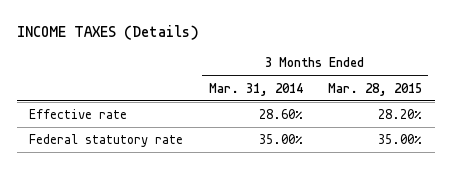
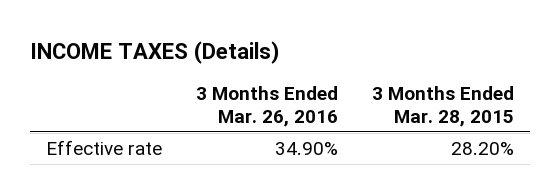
- | 3 Months Ended Mar. 31, 2014 | 3 Months Ended Mar. 28, 2015
+ | 3 Months Ended Mar. 26, 2016 | 3 Months Ended Mar. 28, 2015
- Federal statutory rate | 35.00% | 35.00%

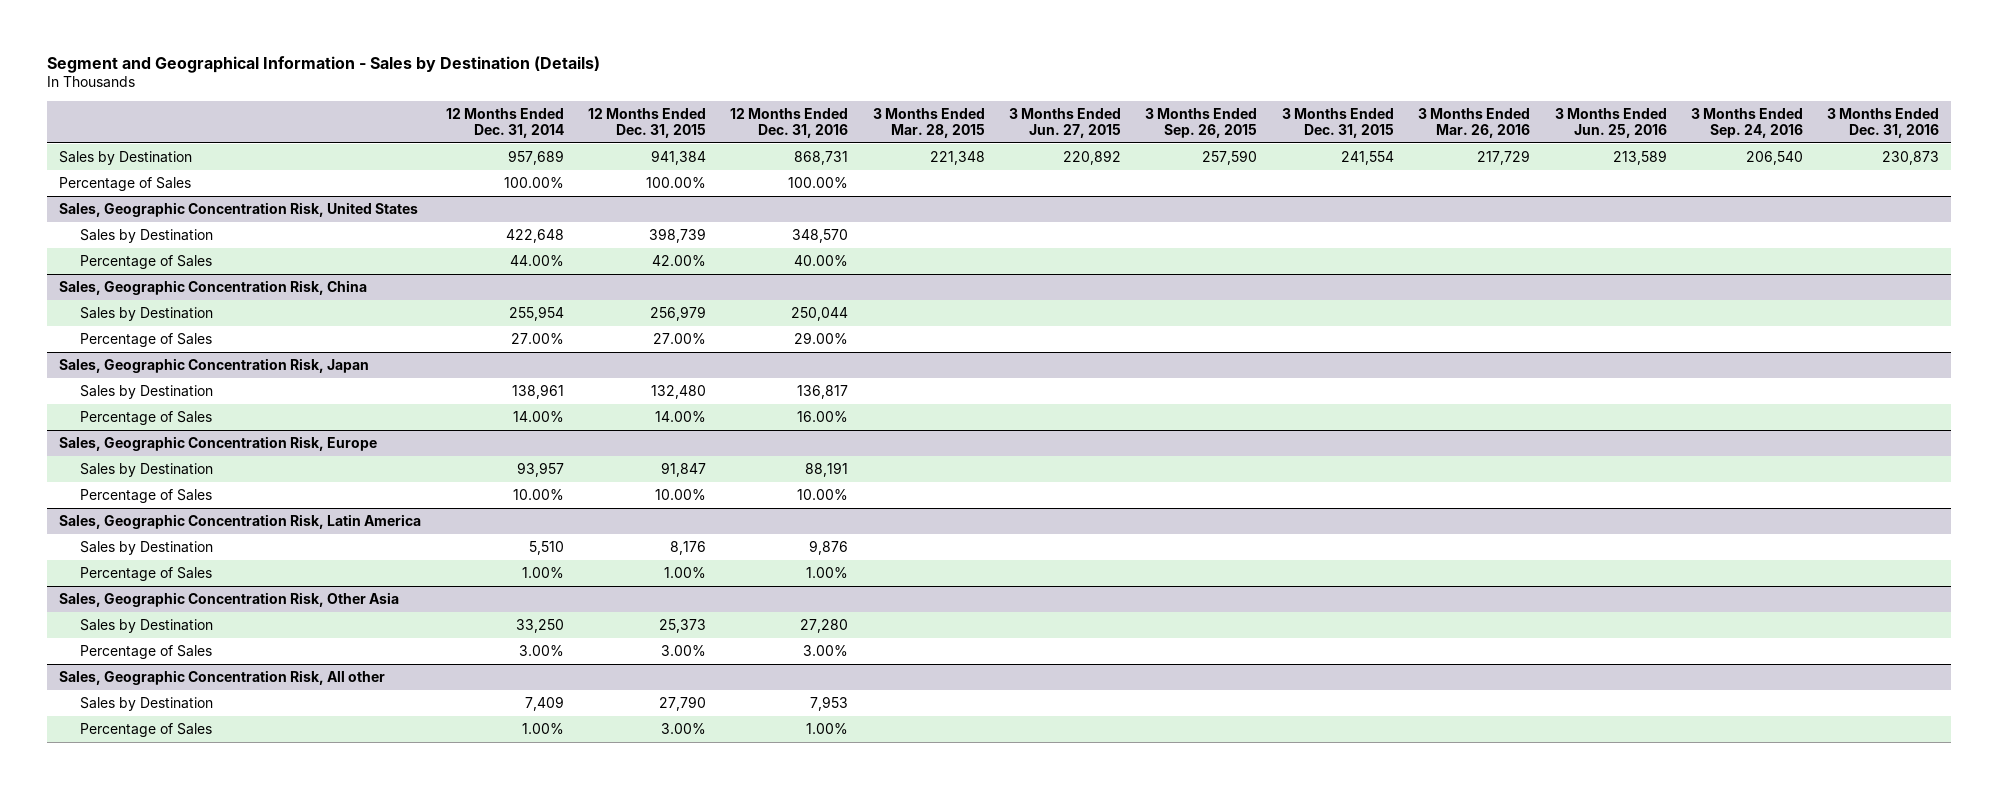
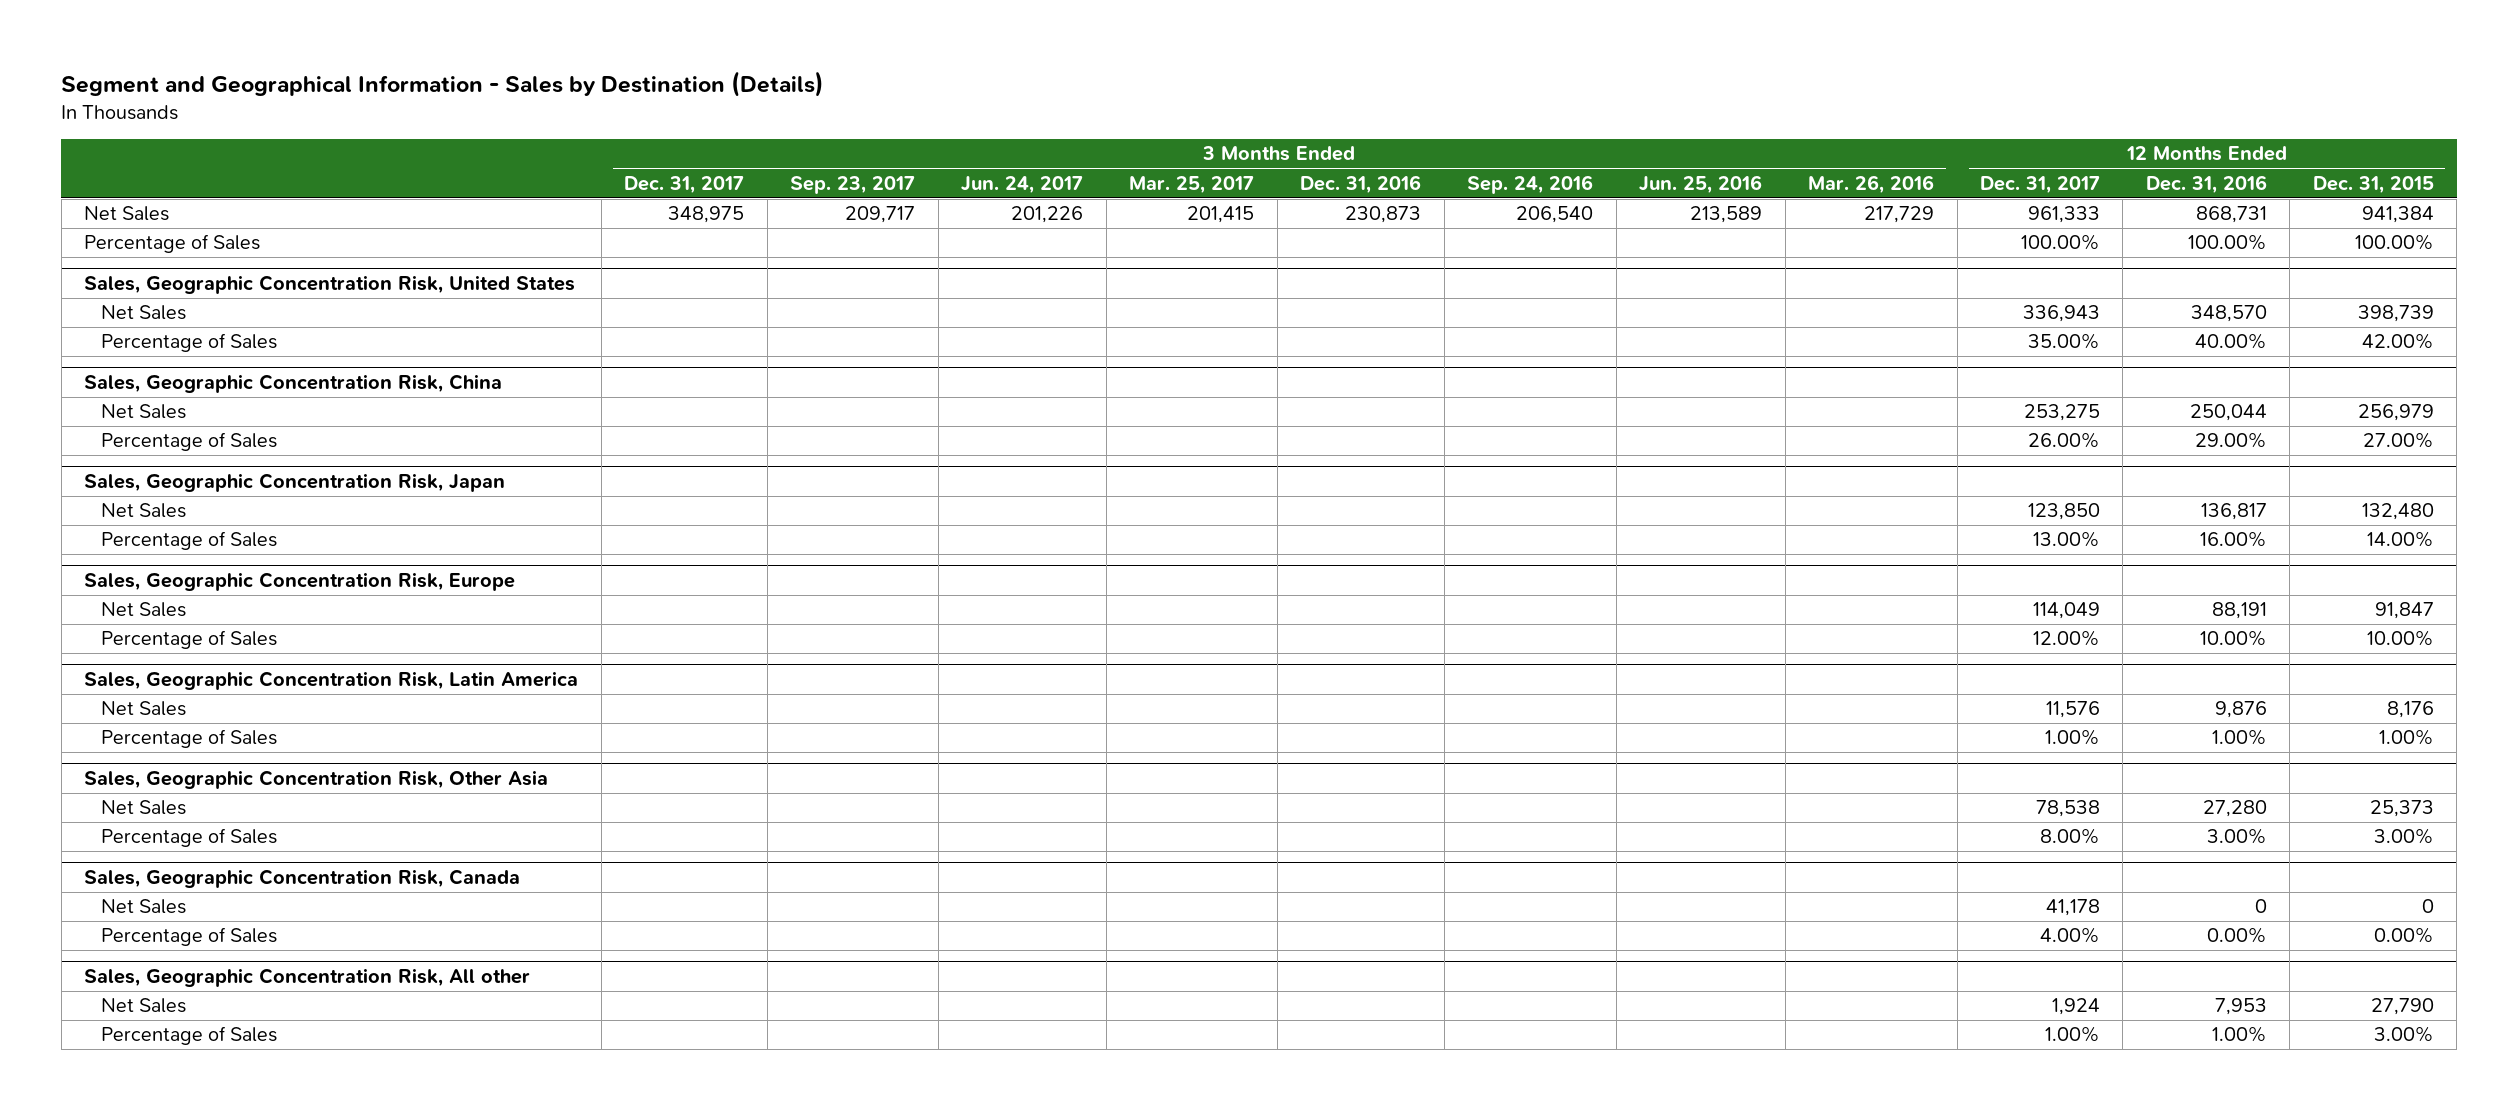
- | 12 Months Ended Dec. 31, 2014 | 12 Months Ended Dec. 31, 2015 | 12 Months Ended Dec. 31, 2016 | 3 Months Ended Mar. 28, 2015 | 3 Months Ended Jun. 27, 2015 | 3 Months Ended Sep. 26, 2015 | 3 Months Ended Dec. 31, 2015 | 3 Months Ended Mar. 26, 2016 | 3 Months Ended Jun. 25, 2016 | 3 Months Ended Sep. 24, 2016 | 3 Months Ended Dec. 31, 2016
+ | 3 Months Ended Dec. 31, 2017 | 3 Months Ended Sep. 23, 2017 | 3 Months Ended Jun. 24, 2017 | 3 Months Ended Mar. 25, 2017 | 3 Months Ended Dec. 31, 2016 | 3 Months Ended Sep. 24, 2016 | 3 Months Ended Jun. 25, 2016 | 3 Months Ended Mar. 26, 2016 | 12 Months Ended Dec. 31, 2017 | 12 Months Ended Dec. 31, 2016 | 12 Months Ended Dec. 31, 2015
- Sales by Destination | 957,689 | 941,384 | 868,731 | 221,348 | 220,892 | 257,590 | 241,554 | 217,729 | 213,589 | 206,540 | 230,873
+ Net Sales | 348,975 | 209,717 | 201,226 | 201,415 | 230,873 | 206,540 | 213,589 | 217,729 | 961,333 | 868,731 | 941,384
@ Sales, Geographic Concentration Risk, United States
- Sales by Destination | 422,648 | 398,739 | 348,570 | | | | | | | |
+ Net Sales | | | | | | | | | 336,943 | 348,570 | 398,739
@ Sales, Geographic Concentration Risk, China
- Sales by Destination | 255,954 | 256,979 | 250,044 | | | | | | | |
+ Net Sales | | | | | | | | | 253,275 | 250,044 | 256,979
@ Sales, Geographic Concentration Risk, Japan
- Sales by Destination | 138,961 | 132,480 | 136,817 | | | | | | | |
+ Net Sales | | | | | | | | | 123,850 | 136,817 | 132,480
@ Sales, Geographic Concentration Risk, Europe
- Sales by Destination | 93,957 | 91,847 | 88,191 | | | | | | | |
+ Net Sales | | | | | | | | | 114,049 | 88,191 | 91,847
@ Sales, Geographic Concentration Risk, Latin America
- Sales by Destination | 5,510 | 8,176 | 9,876 | | | | | | | |
+ Net Sales | | | | | | | | | 11,576 | 9,876 | 8,176
@ Sales, Geographic Concentration Risk, Other Asia
- Sales by Destination | 33,250 | 25,373 | 27,280 | | | | | | | |
+ Net Sales | | | | | | | | | 78,538 | 27,280 | 25,373
+ Sales, Geographic Concentration Risk, Canada
+ Net Sales | | | | | | | | | 41,178 | 0 | 0
+ Percentage of Sales | | | | | | | | | 4.00% | 0.00% | 0.00%
@ Sales, Geographic Concentration Risk, All other
- Sales by Destination | 7,409 | 27,790 | 7,953 | | | | | | | |
+ Net Sales | | | | | | | | | 1,924 | 7,953 | 27,790

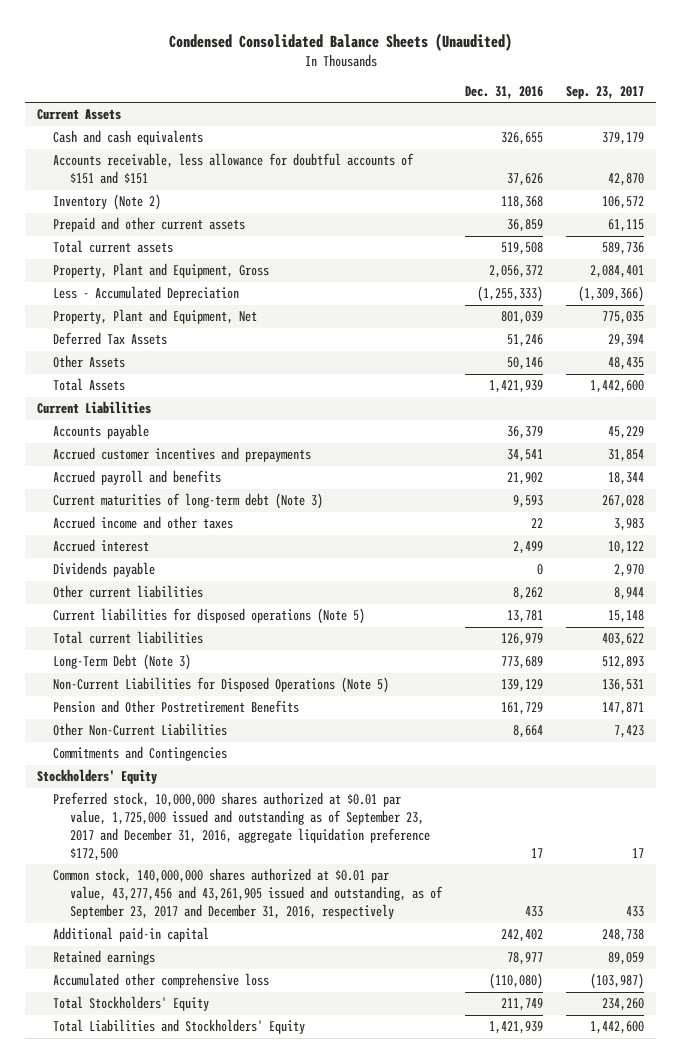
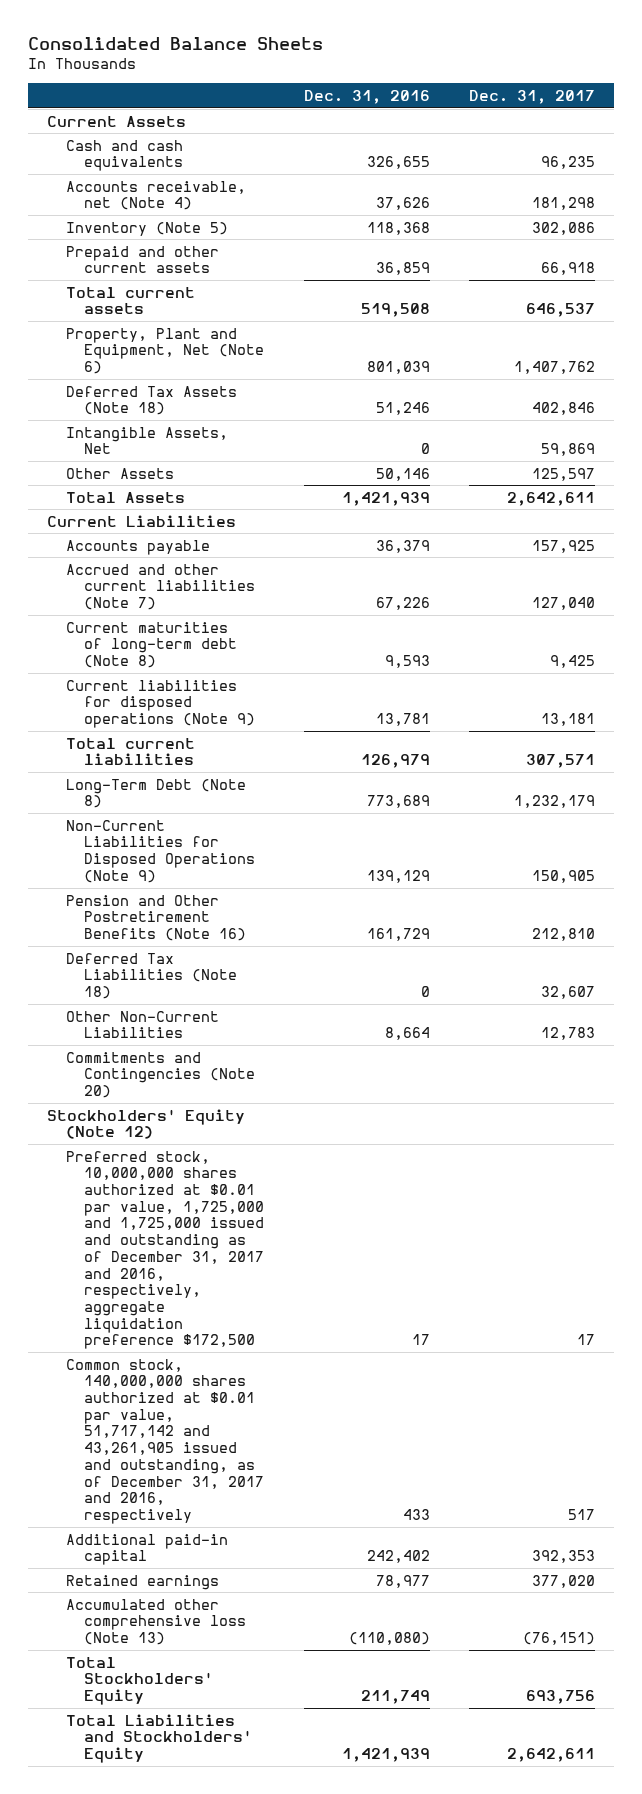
- Condensed Consolidated Balance Sheets (Unaudited)
+ Consolidated Balance Sheets
- | Dec. 31, 2016 | Sep. 23, 2017
+ | Dec. 31, 2016 | Dec. 31, 2017
- Accounts receivable, less allowance for doubtful accounts of $151 and $151 | 37,626 | 42,870
- Inventory (Note 2) | 118,368 | 106,572
+ Accounts receivable, net (Note 4) | 37,626 | 181,298
+ Inventory (Note 5) | 118,368 | 302,086
- Property, Plant and Equipment, Gross | 2,056,372 | 2,084,401
- Less - Accumulated Depreciation | (1,255,333) | (1,309,366)
- Property, Plant and Equipment, Net | 801,039 | 775,035
- Deferred Tax Assets | 51,246 | 29,394
+ Property, Plant and Equipment, Net (Note 6) | 801,039 | 1,407,762
+ Deferred Tax Assets (Note 18) | 51,246 | 402,846
+ Intangible Assets, Net | 0 | 59,869
- Accrued customer incentives and prepayments | 34,541 | 31,854
- Accrued payroll and benefits | 21,902 | 18,344
- Current maturities of long-term debt (Note 3) | 9,593 | 267,028
- Accrued income and other taxes | 22 | 3,983
- Accrued interest | 2,499 | 10,122
- Dividends payable | 0 | 2,970
- Other current liabilities | 8,262 | 8,944
- Current liabilities for disposed operations (Note 5) | 13,781 | 15,148
+ Accrued and other current liabilities (Note 7) | 67,226 | 127,040
+ Current maturities of long-term debt (Note 8) | 9,593 | 9,425
+ Current liabilities for disposed operations (Note 9) | 13,781 | 13,181
- Long-Term Debt (Note 3) | 773,689 | 512,893
- Non-Current Liabilities for Disposed Operations (Note 5) | 139,129 | 136,531
- Pension and Other Postretirement Benefits | 161,729 | 147,871
+ Long-Term Debt (Note 8) | 773,689 | 1,232,179
+ Non-Current Liabilities for Disposed Operations (Note 9) | 139,129 | 150,905
+ Pension and Other Postretirement Benefits (Note 16) | 161,729 | 212,810
+ Deferred Tax Liabilities (Note 18) | 0 | 32,607
- Commitments and Contingencies
- Stockholders' Equity
- Preferred stock, 10,000,000 shares authorized at $0.01 par value, 1,725,000 issued and outstanding as of September 23, 2017 and December 31, 2016, aggregate liquidation preference $172,500 | 17 | 17
- Common stock, 140,000,000 shares authorized at $0.01 par value, 43,277,456 and 43,261,905 issued and outstanding, as of September 23, 2017 and December 31, 2016, respectively | 433 | 433
+ Commitments and Contingencies (Note 20)
+ Stockholders' Equity (Note 12)
+ Preferred stock, 10,000,000 shares authorized at $0.01 par value, 1,725,000 and 1,725,000 issued and outstanding as of December 31, 2017 and 2016, respectively, aggregate liquidation preference $172,500 | 17 | 17
+ Common stock, 140,000,000 shares authorized at $0.01 par value, 51,717,142 and 43,261,905 issued and outstanding, as of December 31, 2017 and 2016, respectively | 433 | 517
- Accumulated other comprehensive loss | (110,080) | (103,987)
+ Accumulated other comprehensive loss (Note 13) | (110,080) | (76,151)

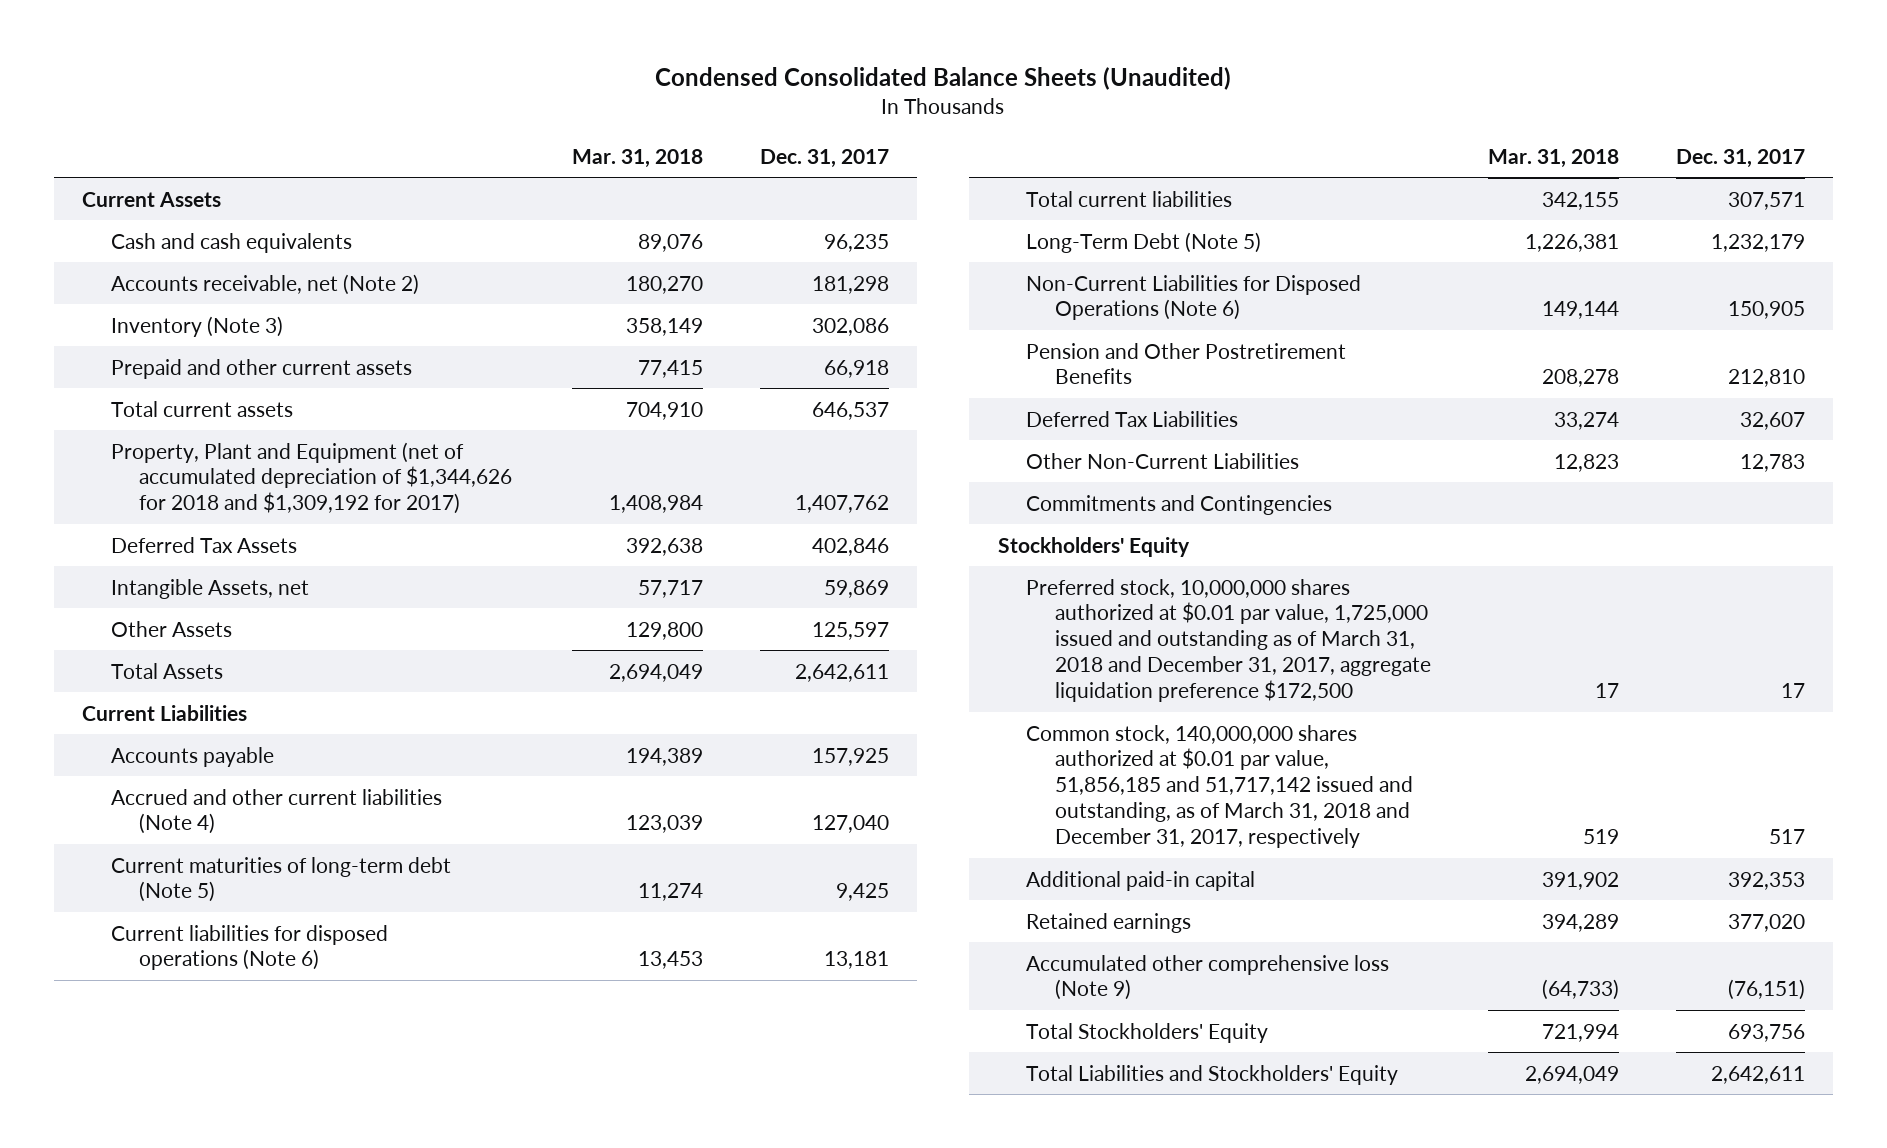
- Consolidated Balance Sheets
+ Condensed Consolidated Balance Sheets (Unaudited)
- | Dec. 31, 2016 | Dec. 31, 2017
+ | Mar. 31, 2018 | Dec. 31, 2017
- Accounts receivable, net (Note 4) | 37,626 | 181,298
- Inventory (Note 5) | 118,368 | 302,086
+ Accounts receivable, net (Note 2) | 180,270 | 181,298
+ Inventory (Note 3) | 358,149 | 302,086
- Property, Plant and Equipment, Net (Note 6) | 801,039 | 1,407,762
- Deferred Tax Assets (Note 18) | 51,246 | 402,846
- Intangible Assets, Net | 0 | 59,869
+ Property, Plant and Equipment (net of accumulated depreciation of $1,344,626 for 2018 and $1,309,192 for 2017) | 1,408,984 | 1,407,762
+ Deferred Tax Assets | 392,638 | 402,846
+ Intangible Assets, net | 57,717 | 59,869
- Accrued and other current liabilities (Note 7) | 67,226 | 127,040
- Current maturities of long-term debt (Note 8) | 9,593 | 9,425
- Current liabilities for disposed operations (Note 9) | 13,781 | 13,181
+ Accrued and other current liabilities (Note 4) | 123,039 | 127,040
+ Current maturities of long-term debt (Note 5) | 11,274 | 9,425
+ Current liabilities for disposed operations (Note 6) | 13,453 | 13,181
- Long-Term Debt (Note 8) | 773,689 | 1,232,179
- Non-Current Liabilities for Disposed Operations (Note 9) | 139,129 | 150,905
- Pension and Other Postretirement Benefits (Note 16) | 161,729 | 212,810
- Deferred Tax Liabilities (Note 18) | 0 | 32,607
+ Long-Term Debt (Note 5) | 1,226,381 | 1,232,179
+ Non-Current Liabilities for Disposed Operations (Note 6) | 149,144 | 150,905
+ Pension and Other Postretirement Benefits | 208,278 | 212,810
+ Deferred Tax Liabilities | 33,274 | 32,607
- Commitments and Contingencies (Note 20)
- Stockholders' Equity (Note 12)
- Preferred stock, 10,000,000 shares authorized at $0.01 par value, 1,725,000 and 1,725,000 issued and outstanding as of December 31, 2017 and 2016, respectively, aggregate liquidation preference $172,500 | 17 | 17
- Common stock, 140,000,000 shares authorized at $0.01 par value, 51,717,142 and 43,261,905 issued and outstanding, as of December 31, 2017 and 2016, respectively | 433 | 517
+ Commitments and Contingencies
+ Stockholders' Equity
+ Preferred stock, 10,000,000 shares authorized at $0.01 par value, 1,725,000 issued and outstanding as of March 31, 2018 and December 31, 2017, aggregate liquidation preference $172,500 | 17 | 17
+ Common stock, 140,000,000 shares authorized at $0.01 par value, 51,856,185 and 51,717,142 issued and outstanding, as of March 31, 2018 and December 31, 2017, respectively | 519 | 517
- Accumulated other comprehensive loss (Note 13) | (110,080) | (76,151)
+ Accumulated other comprehensive loss (Note 9) | (64,733) | (76,151)

